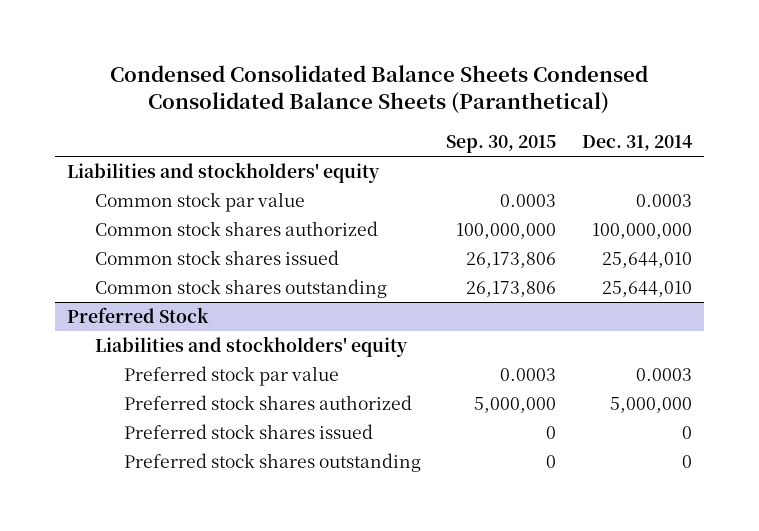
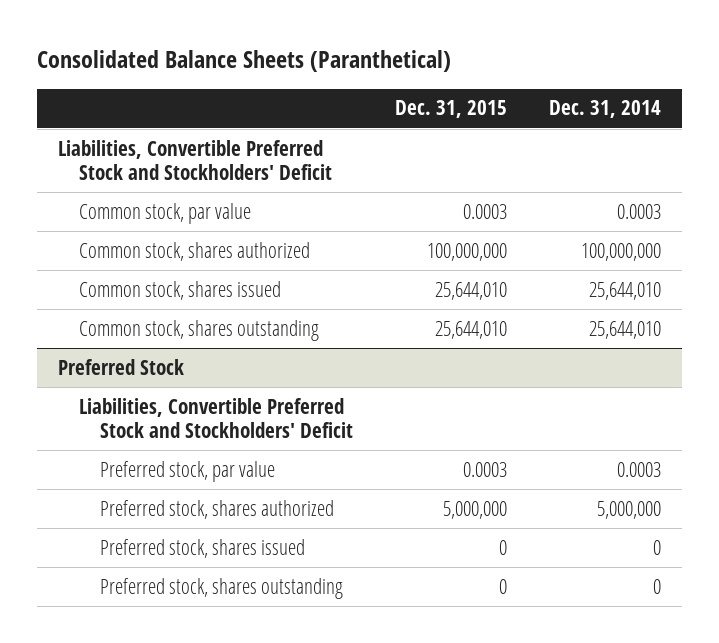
- Condensed Consolidated Balance Sheets Condensed Consolidated Balance Sheets (Paranthetical)
+ Consolidated Balance Sheets (Paranthetical)
- | Sep. 30, 2015 | Dec. 31, 2014
+ | Dec. 31, 2015 | Dec. 31, 2014
- Liabilities and stockholders' equity
- Common stock par value | 0.0003 | 0.0003
- Common stock shares authorized | 100,000,000 | 100,000,000
- Common stock shares issued | 26,173,806 | 25,644,010
- Common stock shares outstanding | 26,173,806 | 25,644,010
+ Liabilities, Convertible Preferred Stock and Stockholders' Deficit
+ Common stock, par value | 0.0003 | 0.0003
+ Common stock, shares authorized | 100,000,000 | 100,000,000
+ Common stock, shares issued | 25,644,010 | 25,644,010
+ Common stock, shares outstanding | 25,644,010 | 25,644,010
@ Preferred Stock
- Liabilities and stockholders' equity
- Preferred stock par value | 0.0003 | 0.0003
- Preferred stock shares authorized | 5,000,000 | 5,000,000
- Preferred stock shares issued | 0 | 0
- Preferred stock shares outstanding | 0 | 0
+ Liabilities, Convertible Preferred Stock and Stockholders' Deficit
+ Preferred stock, par value | 0.0003 | 0.0003
+ Preferred stock, shares authorized | 5,000,000 | 5,000,000
+ Preferred stock, shares issued | 0 | 0
+ Preferred stock, shares outstanding | 0 | 0

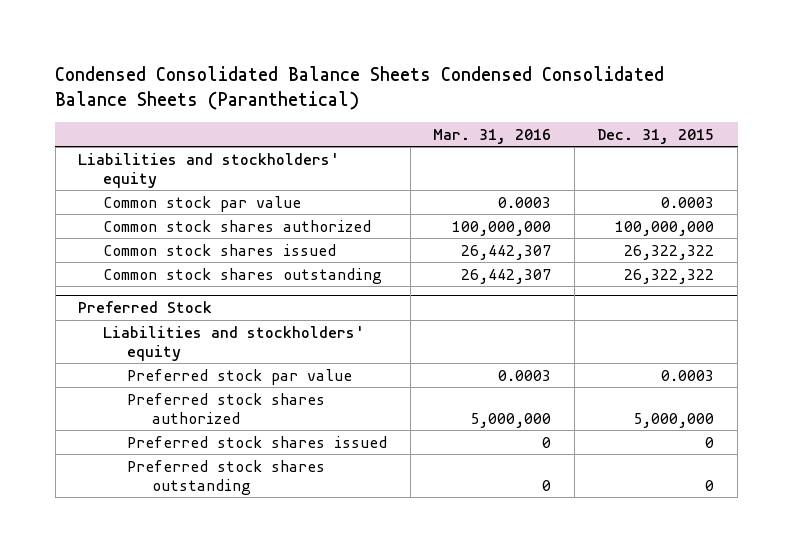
- Consolidated Balance Sheets (Paranthetical)
+ Condensed Consolidated Balance Sheets Condensed Consolidated Balance Sheets (Paranthetical)
- | Dec. 31, 2015 | Dec. 31, 2014
+ | Mar. 31, 2016 | Dec. 31, 2015
- Liabilities, Convertible Preferred Stock and Stockholders' Deficit
- Common stock, par value | 0.0003 | 0.0003
- Common stock, shares authorized | 100,000,000 | 100,000,000
- Common stock, shares issued | 25,644,010 | 25,644,010
- Common stock, shares outstanding | 25,644,010 | 25,644,010
+ Liabilities and stockholders' equity
+ Common stock par value | 0.0003 | 0.0003
+ Common stock shares authorized | 100,000,000 | 100,000,000
+ Common stock shares issued | 26,442,307 | 26,322,322
+ Common stock shares outstanding | 26,442,307 | 26,322,322
@ Preferred Stock
- Liabilities, Convertible Preferred Stock and Stockholders' Deficit
- Preferred stock, par value | 0.0003 | 0.0003
- Preferred stock, shares authorized | 5,000,000 | 5,000,000
- Preferred stock, shares issued | 0 | 0
- Preferred stock, shares outstanding | 0 | 0
+ Liabilities and stockholders' equity
+ Preferred stock par value | 0.0003 | 0.0003
+ Preferred stock shares authorized | 5,000,000 | 5,000,000
+ Preferred stock shares issued | 0 | 0
+ Preferred stock shares outstanding | 0 | 0

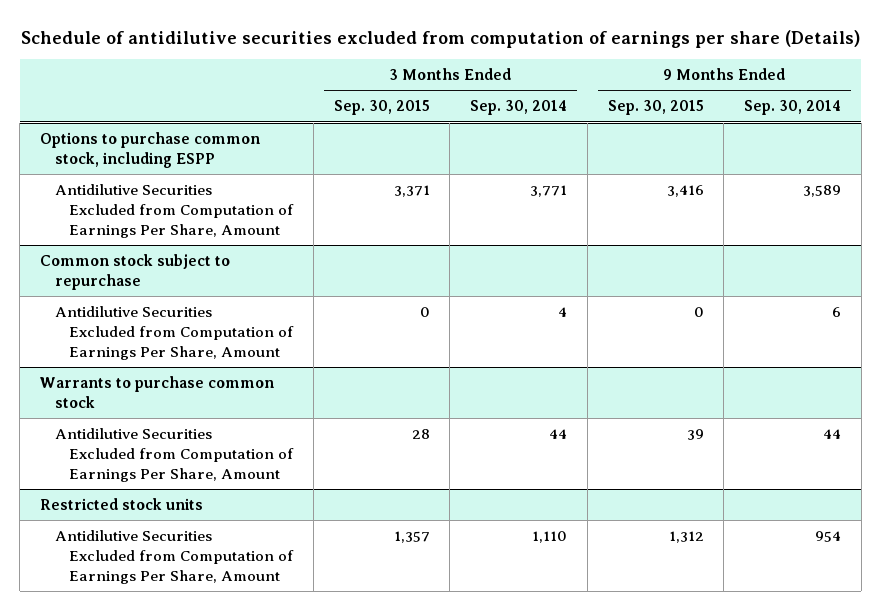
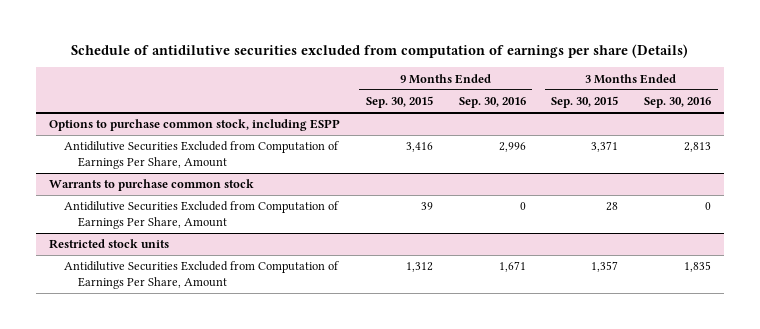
- | 3 Months Ended Sep. 30, 2015 | 3 Months Ended Sep. 30, 2014 | 9 Months Ended Sep. 30, 2015 | 9 Months Ended Sep. 30, 2014
+ | 9 Months Ended Sep. 30, 2015 | 9 Months Ended Sep. 30, 2016 | 3 Months Ended Sep. 30, 2015 | 3 Months Ended Sep. 30, 2016
- Common stock subject to repurchase
- Antidilutive Securities Excluded from Computation of Earnings Per Share, Amount | 0 | 4 | 0 | 6

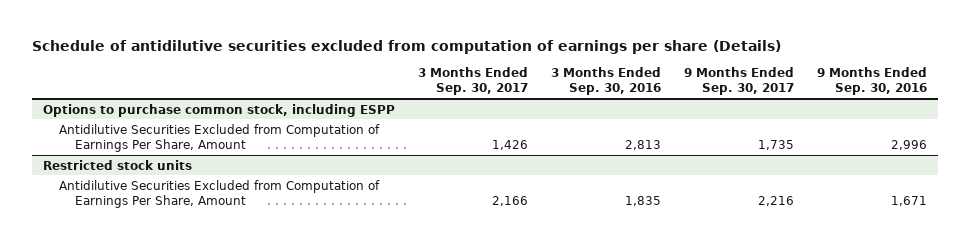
- | 9 Months Ended Sep. 30, 2015 | 9 Months Ended Sep. 30, 2016 | 3 Months Ended Sep. 30, 2015 | 3 Months Ended Sep. 30, 2016
+ | 3 Months Ended Sep. 30, 2017 | 3 Months Ended Sep. 30, 2016 | 9 Months Ended Sep. 30, 2017 | 9 Months Ended Sep. 30, 2016
- Warrants to purchase common stock
- Antidilutive Securities Excluded from Computation of Earnings Per Share, Amount | 39 | 0 | 28 | 0

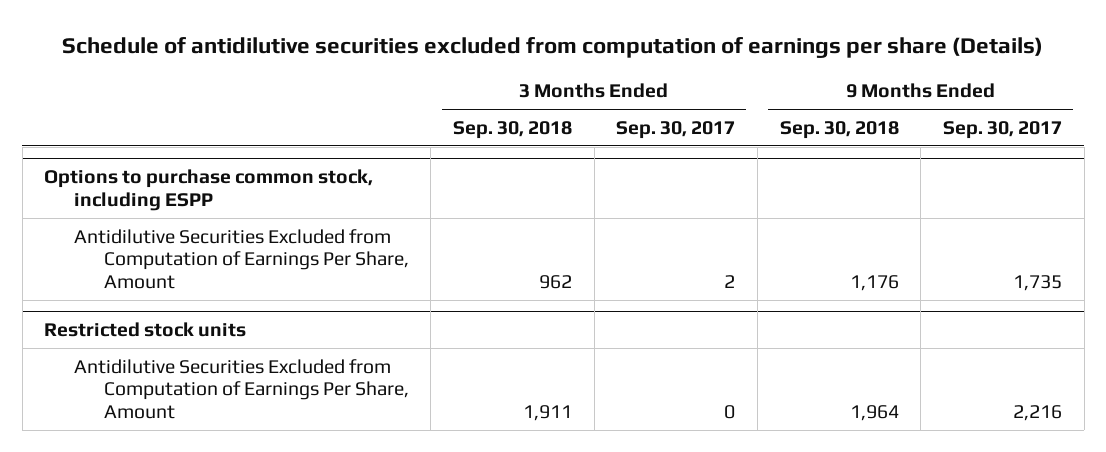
- | 3 Months Ended Sep. 30, 2017 | 3 Months Ended Sep. 30, 2016 | 9 Months Ended Sep. 30, 2017 | 9 Months Ended Sep. 30, 2016
+ | 3 Months Ended Sep. 30, 2018 | 3 Months Ended Sep. 30, 2017 | 9 Months Ended Sep. 30, 2018 | 9 Months Ended Sep. 30, 2017
@ Options to purchase common stock, including ESPP
- Antidilutive Securities Excluded from Computation of Earnings Per Share, Amount | 1,426 | 2,813 | 1,735 | 2,996
+ Antidilutive Securities Excluded from Computation of Earnings Per Share, Amount | 962 | 2 | 1,176 | 1,735
@ Restricted stock units
- Antidilutive Securities Excluded from Computation of Earnings Per Share, Amount | 2,166 | 1,835 | 2,216 | 1,671
+ Antidilutive Securities Excluded from Computation of Earnings Per Share, Amount | 1,911 | 0 | 1,964 | 2,216

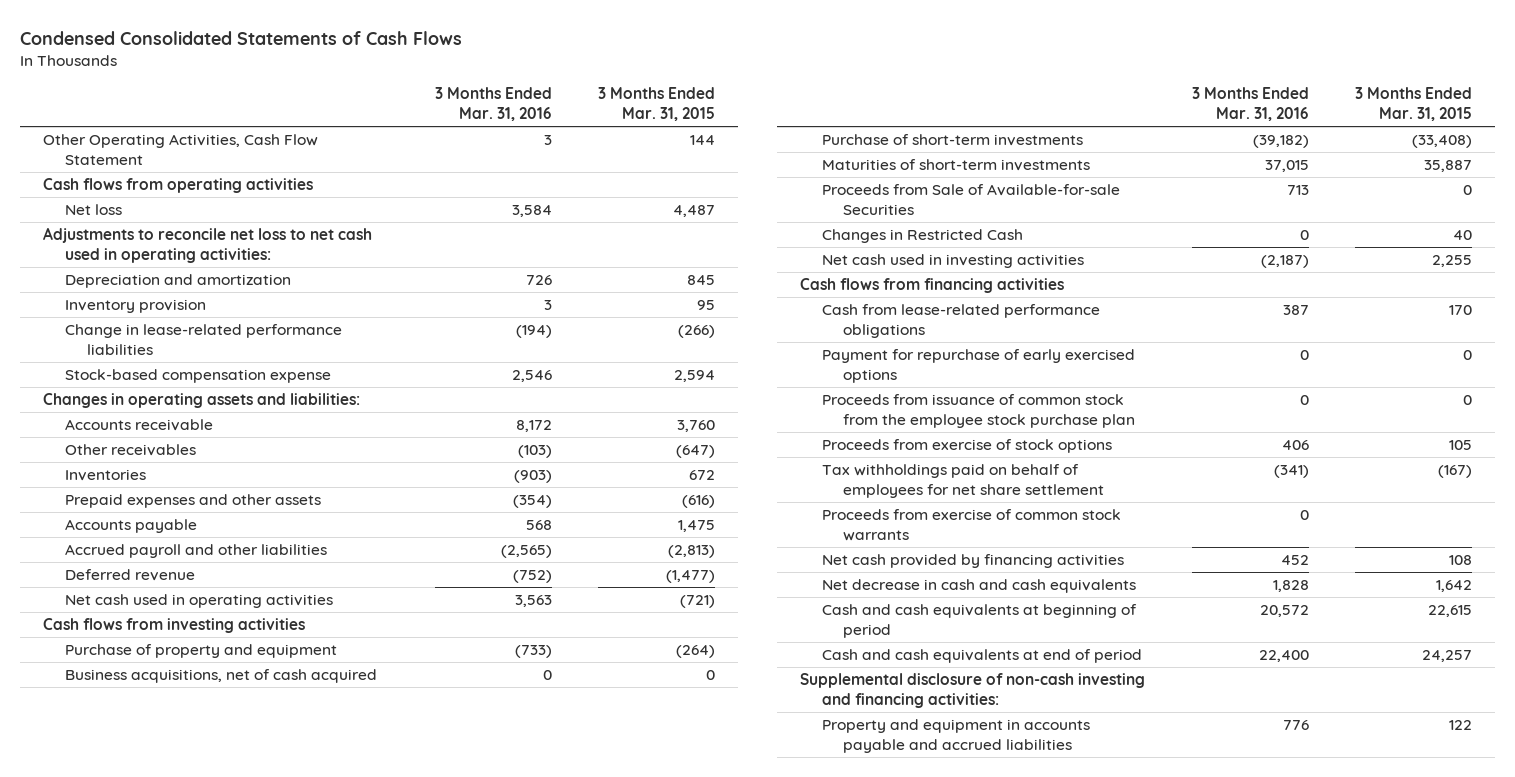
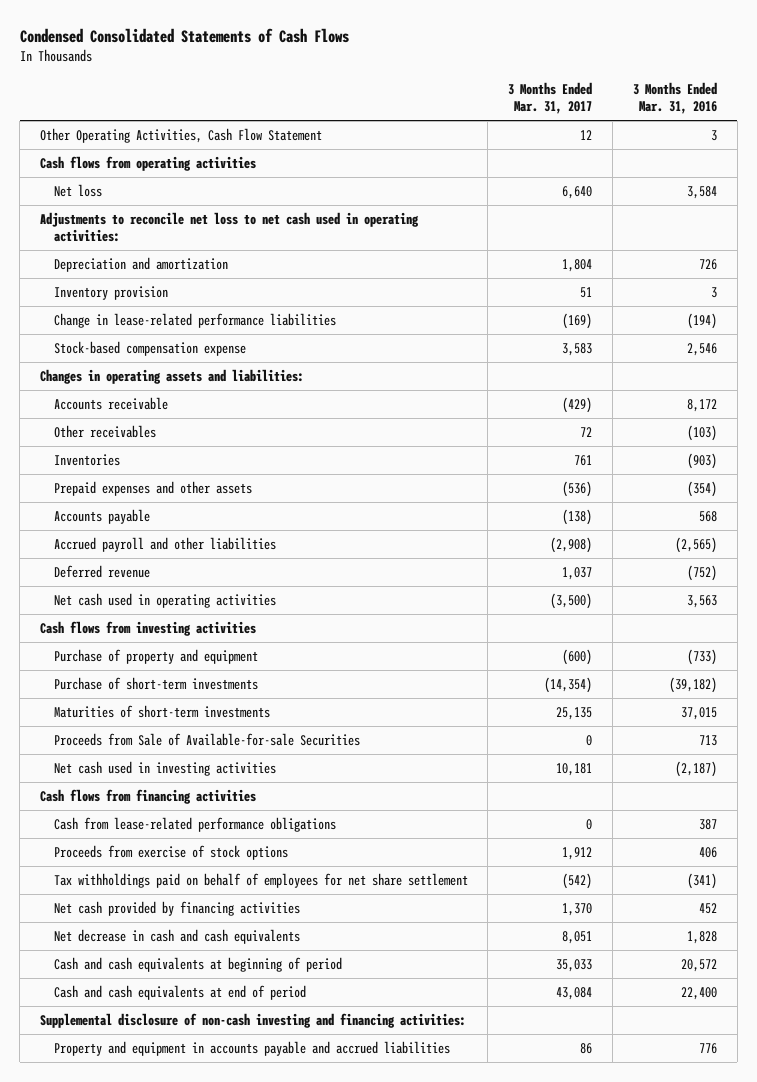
- | 3 Months Ended Mar. 31, 2016 | 3 Months Ended Mar. 31, 2015
+ | 3 Months Ended Mar. 31, 2017 | 3 Months Ended Mar. 31, 2016
- Business acquisitions, net of cash acquired | 0 | 0
- Changes in Restricted Cash | 0 | 40
- Payment for repurchase of early exercised options | 0 | 0
- Proceeds from issuance of common stock from the employee stock purchase plan | 0 | 0
- Proceeds from exercise of common stock warrants | 0 |

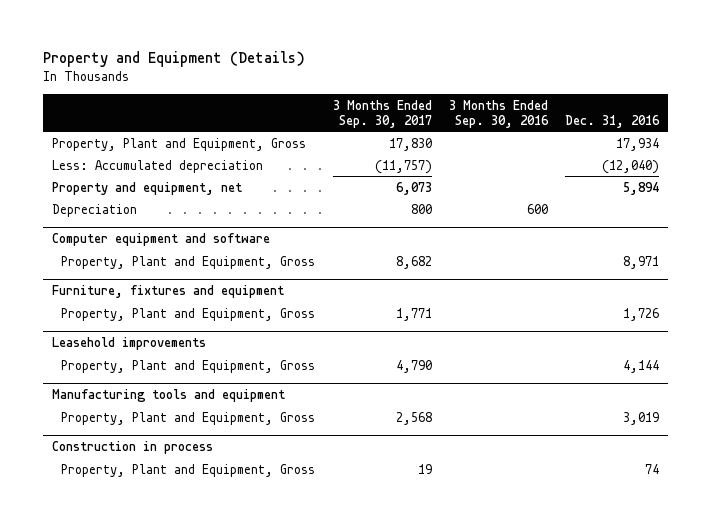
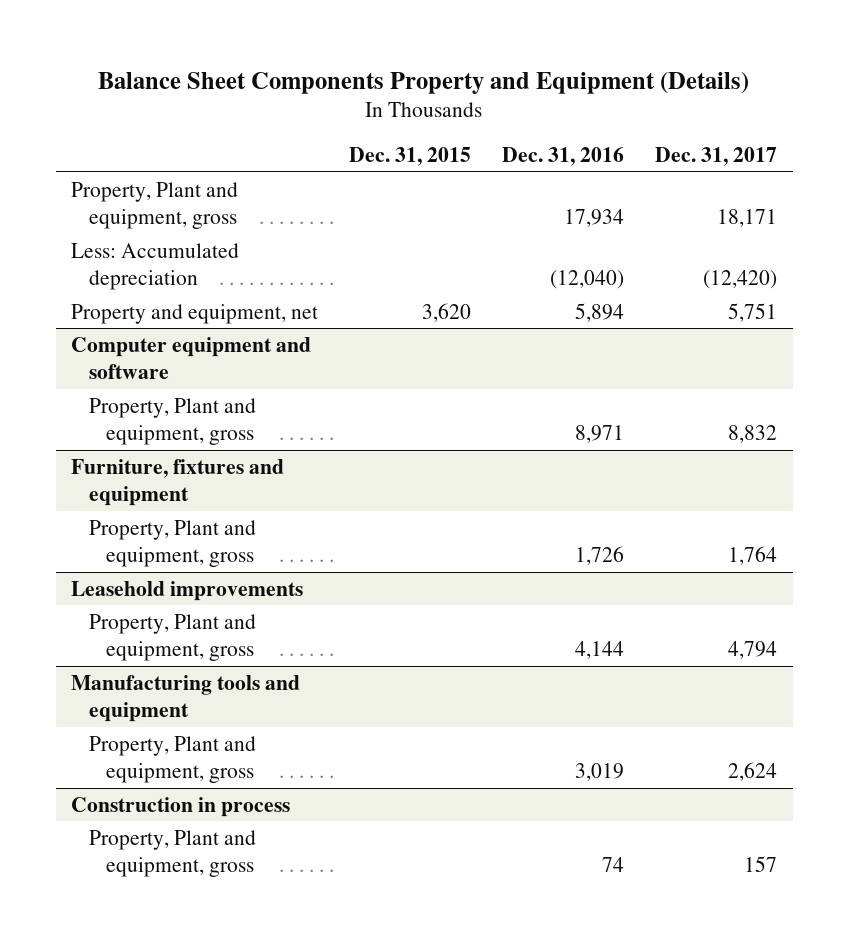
- Property and Equipment (Details)
+ Balance Sheet Components Property and Equipment (Details)
- | 3 Months Ended Sep. 30, 2017 | 3 Months Ended Sep. 30, 2016 | Dec. 31, 2016
+ | Dec. 31, 2015 | Dec. 31, 2016 | Dec. 31, 2017
- Property, Plant and Equipment, Gross | 17,830 | | 17,934
+ Property, Plant and equipment, gross | | 17,934 | 18,171
- Depreciation | 800 | 600 |
@ Computer equipment and software
- Property, Plant and Equipment, Gross | 8,682 | | 8,971
+ Property, Plant and equipment, gross | | 8,971 | 8,832
@ Furniture, fixtures and equipment
- Property, Plant and Equipment, Gross | 1,771 | | 1,726
+ Property, Plant and equipment, gross | | 1,726 | 1,764
@ Leasehold improvements
- Property, Plant and Equipment, Gross | 4,790 | | 4,144
+ Property, Plant and equipment, gross | | 4,144 | 4,794
@ Manufacturing tools and equipment
- Property, Plant and Equipment, Gross | 2,568 | | 3,019
+ Property, Plant and equipment, gross | | 3,019 | 2,624
@ Construction in process
- Property, Plant and Equipment, Gross | 19 | | 74
+ Property, Plant and equipment, gross | | 74 | 157

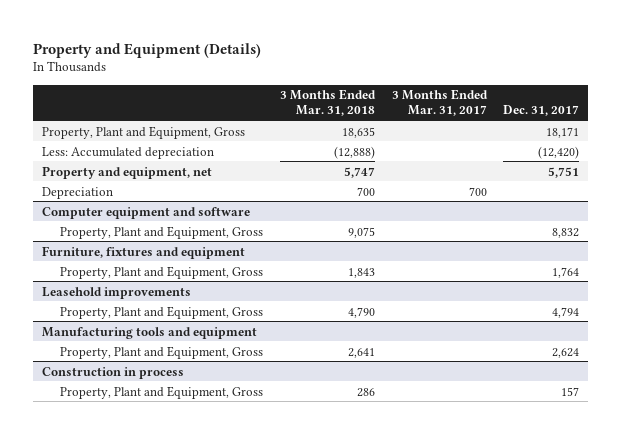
- Balance Sheet Components Property and Equipment (Details)
+ Property and Equipment (Details)
- | Dec. 31, 2015 | Dec. 31, 2016 | Dec. 31, 2017
+ | 3 Months Ended Mar. 31, 2018 | 3 Months Ended Mar. 31, 2017 | Dec. 31, 2017
- Property, Plant and equipment, gross | | 17,934 | 18,171
+ Property, Plant and Equipment, Gross | 18,635 | | 18,171
+ Depreciation | 700 | 700 |
@ Computer equipment and software
- Property, Plant and equipment, gross | | 8,971 | 8,832
+ Property, Plant and Equipment, Gross | 9,075 | | 8,832
@ Furniture, fixtures and equipment
- Property, Plant and equipment, gross | | 1,726 | 1,764
+ Property, Plant and Equipment, Gross | 1,843 | | 1,764
@ Leasehold improvements
- Property, Plant and equipment, gross | | 4,144 | 4,794
+ Property, Plant and Equipment, Gross | 4,790 | | 4,794
@ Manufacturing tools and equipment
- Property, Plant and equipment, gross | | 3,019 | 2,624
+ Property, Plant and Equipment, Gross | 2,641 | | 2,624
@ Construction in process
- Property, Plant and equipment, gross | | 74 | 157
+ Property, Plant and Equipment, Gross | 286 | | 157

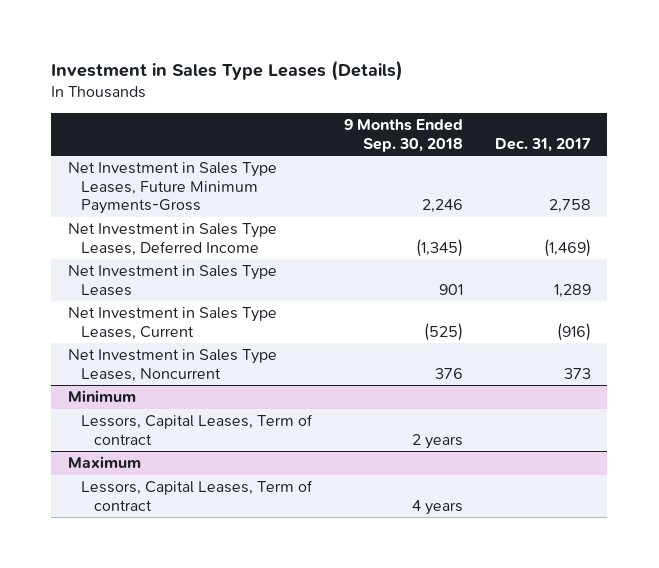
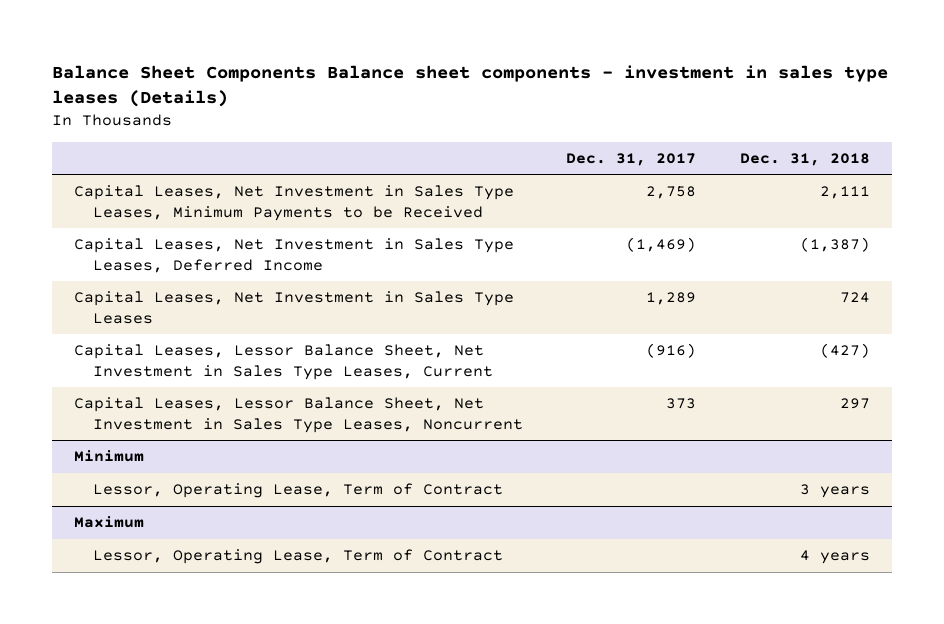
- Investment in Sales Type Leases (Details)
+ Balance Sheet Components Balance sheet components - investment in sales type leases (Details)
- | 9 Months Ended Sep. 30, 2018 | Dec. 31, 2017
+ | Dec. 31, 2017 | Dec. 31, 2018
- Net Investment in Sales Type Leases, Future Minimum Payments-Gross | 2,246 | 2,758
- Net Investment in Sales Type Leases, Deferred Income | (1,345) | (1,469)
- Net Investment in Sales Type Leases | 901 | 1,289
- Net Investment in Sales Type Leases, Current | (525) | (916)
- Net Investment in Sales Type Leases, Noncurrent | 376 | 373
+ Capital Leases, Net Investment in Sales Type Leases, Minimum Payments to be Received | 2,758 | 2,111
+ Capital Leases, Net Investment in Sales Type Leases, Deferred Income | (1,469) | (1,387)
+ Capital Leases, Net Investment in Sales Type Leases | 1,289 | 724
+ Capital Leases, Lessor Balance Sheet, Net Investment in Sales Type Leases, Current | (916) | (427)
+ Capital Leases, Lessor Balance Sheet, Net Investment in Sales Type Leases, Noncurrent | 373 | 297
@ Minimum
- Lessors, Capital Leases, Term of contract | 2 years |
+ Lessor, Operating Lease, Term of Contract | | 3 years
@ Maximum
- Lessors, Capital Leases, Term of contract | 4 years |
+ Lessor, Operating Lease, Term of Contract | | 4 years

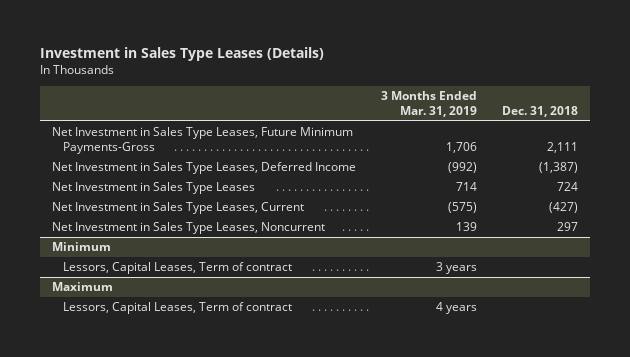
- Balance Sheet Components Balance sheet components - investment in sales type leases (Details)
+ Investment in Sales Type Leases (Details)
- | Dec. 31, 2017 | Dec. 31, 2018
+ | 3 Months Ended Mar. 31, 2019 | Dec. 31, 2018
- Capital Leases, Net Investment in Sales Type Leases, Minimum Payments to be Received | 2,758 | 2,111
- Capital Leases, Net Investment in Sales Type Leases, Deferred Income | (1,469) | (1,387)
- Capital Leases, Net Investment in Sales Type Leases | 1,289 | 724
- Capital Leases, Lessor Balance Sheet, Net Investment in Sales Type Leases, Current | (916) | (427)
- Capital Leases, Lessor Balance Sheet, Net Investment in Sales Type Leases, Noncurrent | 373 | 297
+ Net Investment in Sales Type Leases, Future Minimum Payments-Gross | 1,706 | 2,111
+ Net Investment in Sales Type Leases, Deferred Income | (992) | (1,387)
+ Net Investment in Sales Type Leases | 714 | 724
+ Net Investment in Sales Type Leases, Current | (575) | (427)
+ Net Investment in Sales Type Leases, Noncurrent | 139 | 297
@ Minimum
- Lessor, Operating Lease, Term of Contract | | 3 years
+ Lessors, Capital Leases, Term of contract | 3 years |
@ Maximum
- Lessor, Operating Lease, Term of Contract | | 4 years
+ Lessors, Capital Leases, Term of contract | 4 years |

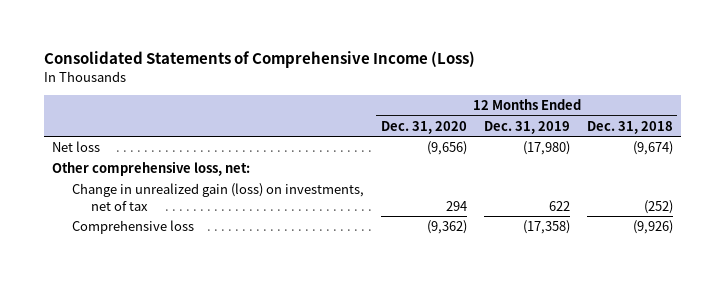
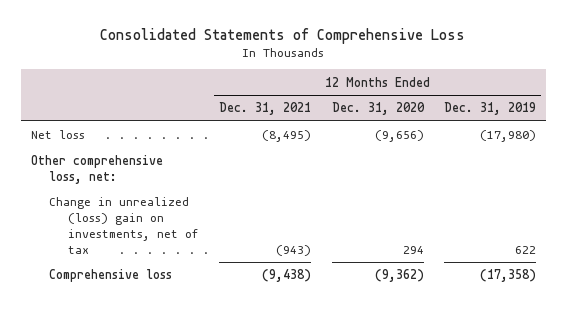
- Consolidated Statements of Comprehensive Income (Loss)
+ Consolidated Statements of Comprehensive Loss
- | 12 Months Ended Dec. 31, 2020 | 12 Months Ended Dec. 31, 2019 | 12 Months Ended Dec. 31, 2018
+ | 12 Months Ended Dec. 31, 2021 | 12 Months Ended Dec. 31, 2020 | 12 Months Ended Dec. 31, 2019
- Change in unrealized gain (loss) on investments, net of tax | 294 | 622 | (252)
+ Change in unrealized (loss) gain on investments, net of tax | (943) | 294 | 622

